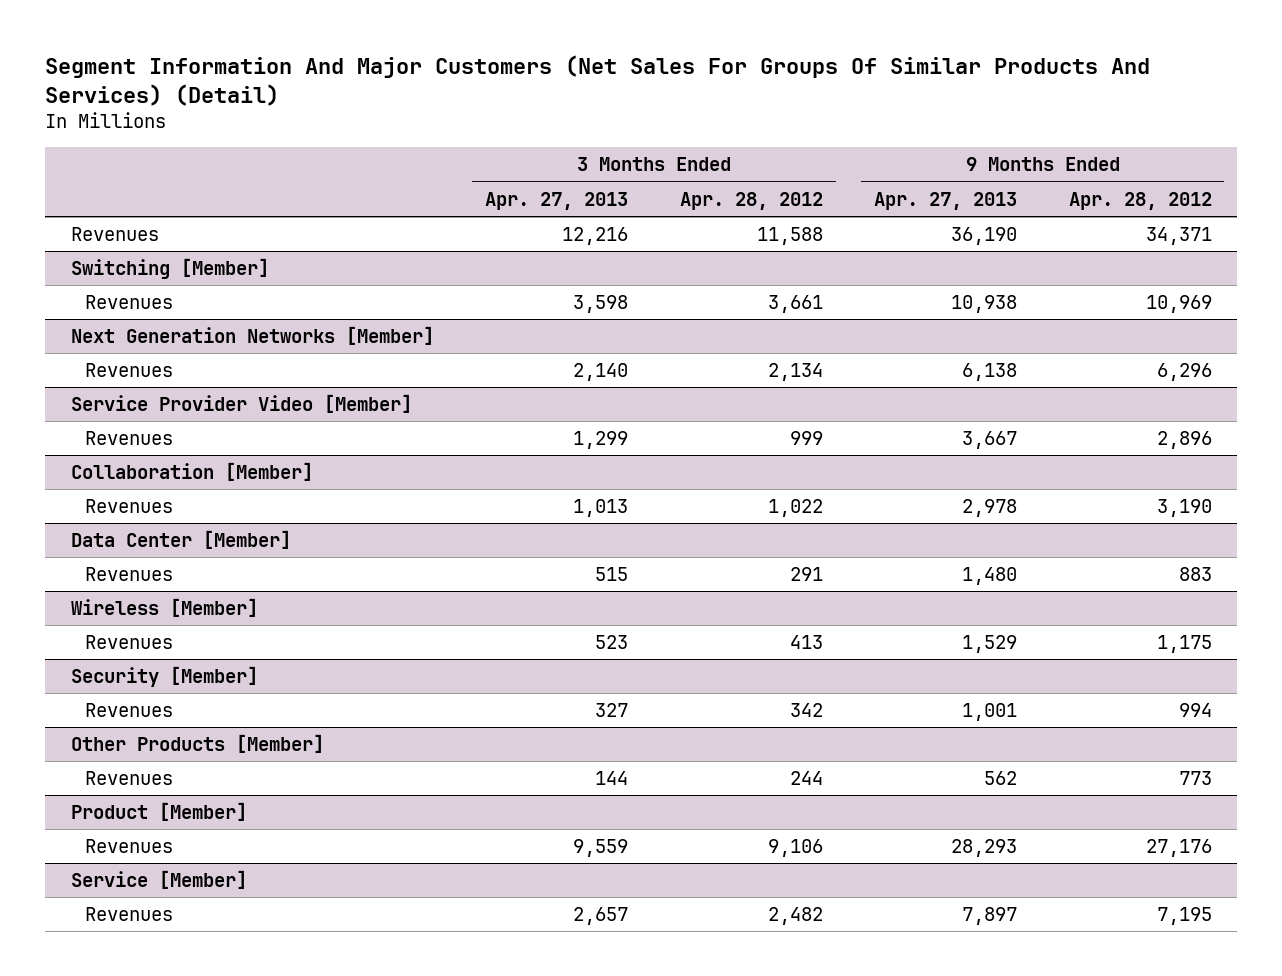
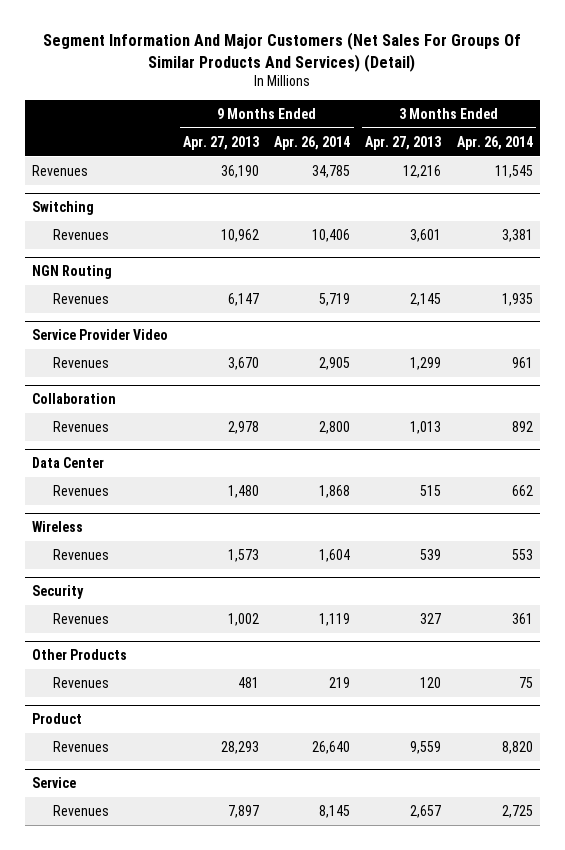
- | 3 Months Ended Apr. 27, 2013 | 3 Months Ended Apr. 28, 2012 | 9 Months Ended Apr. 27, 2013 | 9 Months Ended Apr. 28, 2012
+ | 9 Months Ended Apr. 27, 2013 | 9 Months Ended Apr. 26, 2014 | 3 Months Ended Apr. 27, 2013 | 3 Months Ended Apr. 26, 2014
- Switching [Member]
- Revenues | 3,598 | 3,661 | 10,938 | 10,969
- Next Generation Networks [Member]
- Revenues | 2,140 | 2,134 | 6,138 | 6,296
- Service Provider Video [Member]
- Revenues | 1,299 | 999 | 3,667 | 2,896
- Collaboration [Member]
+ Switching
+ Revenues | 10,962 | 10,406 | 3,601 | 3,381
+ NGN Routing
+ Revenues | 6,147 | 5,719 | 2,145 | 1,935
+ Service Provider Video
+ Revenues | 3,670 | 2,905 | 1,299 | 961
+ Collaboration
- Data Center [Member]
+ Data Center
- Wireless [Member]
- Revenues | 523 | 413 | 1,529 | 1,175
- Security [Member]
- Revenues | 327 | 342 | 1,001 | 994
- Other Products [Member]
- Revenues | 144 | 244 | 562 | 773
- Product [Member]
+ Wireless
+ Revenues | 1,573 | 1,604 | 539 | 553
+ Security
+ Revenues | 1,002 | 1,119 | 327 | 361
+ Other Products
+ Revenues | 481 | 219 | 120 | 75
+ Product
- Service [Member]
+ Service

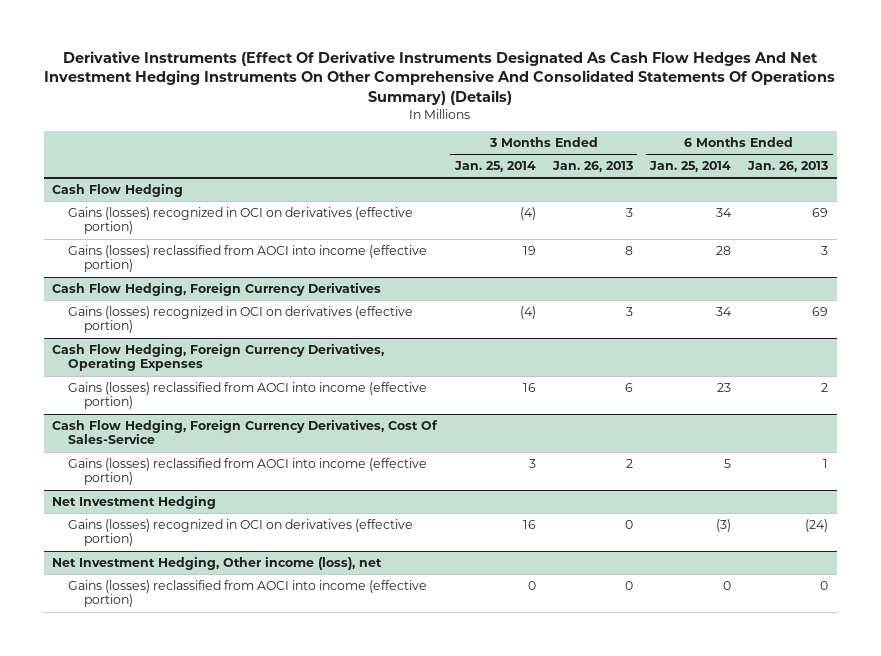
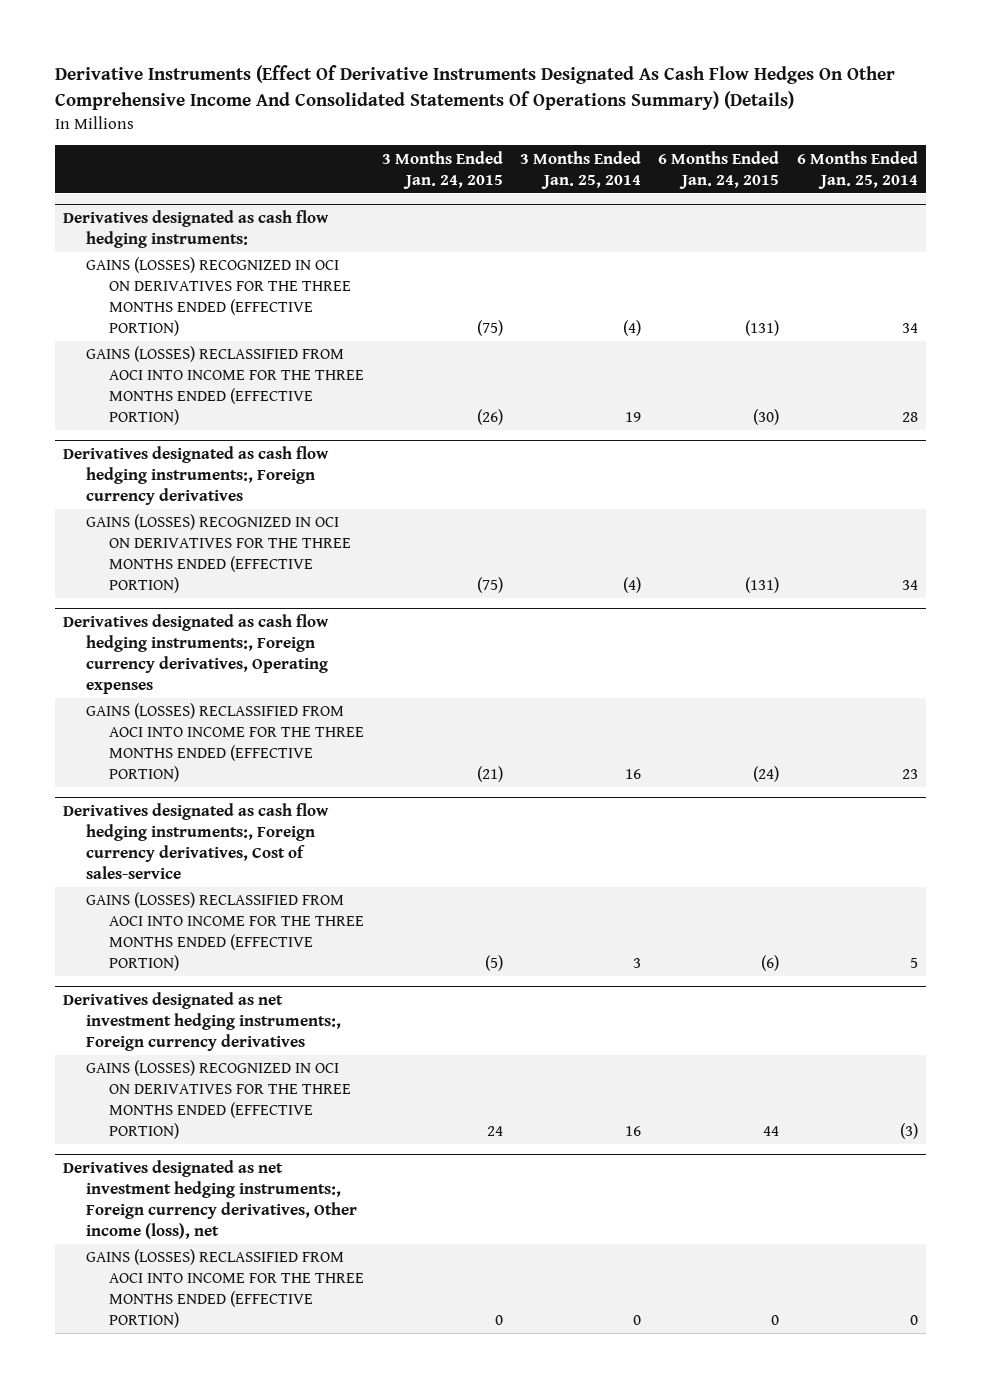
- Derivative Instruments (Effect Of Derivative Instruments Designated As Cash Flow Hedges And Net Investment Hedging Instruments On Other Comprehensive And Consolidated Statements Of Operations Summary) (Details)
+ Derivative Instruments (Effect Of Derivative Instruments Designated As Cash Flow Hedges On Other Comprehensive Income And Consolidated Statements Of Operations Summary) (Details)
- | 3 Months Ended Jan. 25, 2014 | 3 Months Ended Jan. 26, 2013 | 6 Months Ended Jan. 25, 2014 | 6 Months Ended Jan. 26, 2013
+ | 3 Months Ended Jan. 24, 2015 | 3 Months Ended Jan. 25, 2014 | 6 Months Ended Jan. 24, 2015 | 6 Months Ended Jan. 25, 2014
- Cash Flow Hedging
- Gains (losses) recognized in OCI on derivatives (effective portion) | (4) | 3 | 34 | 69
- Gains (losses) reclassified from AOCI into income (effective portion) | 19 | 8 | 28 | 3
- Cash Flow Hedging, Foreign Currency Derivatives
- Gains (losses) recognized in OCI on derivatives (effective portion) | (4) | 3 | 34 | 69
- Cash Flow Hedging, Foreign Currency Derivatives, Operating Expenses
- Gains (losses) reclassified from AOCI into income (effective portion) | 16 | 6 | 23 | 2
- Cash Flow Hedging, Foreign Currency Derivatives, Cost Of Sales-Service
- Gains (losses) reclassified from AOCI into income (effective portion) | 3 | 2 | 5 | 1
- Net Investment Hedging
- Gains (losses) recognized in OCI on derivatives (effective portion) | 16 | 0 | (3) | (24)
- Net Investment Hedging, Other income (loss), net
- Gains (losses) reclassified from AOCI into income (effective portion) | 0 | 0 | 0 | 0
+ Derivatives designated as cash flow hedging instruments:
+ GAINS (LOSSES) RECOGNIZED IN OCI ON DERIVATIVES FOR THE THREE MONTHS ENDED (EFFECTIVE PORTION) | (75) | (4) | (131) | 34
+ GAINS (LOSSES) RECLASSIFIED FROM AOCI INTO INCOME FOR THE THREE MONTHS ENDED (EFFECTIVE PORTION) | (26) | 19 | (30) | 28
+ Derivatives designated as cash flow hedging instruments:, Foreign currency derivatives
+ GAINS (LOSSES) RECOGNIZED IN OCI ON DERIVATIVES FOR THE THREE MONTHS ENDED (EFFECTIVE PORTION) | (75) | (4) | (131) | 34
+ Derivatives designated as cash flow hedging instruments:, Foreign currency derivatives, Operating expenses
+ GAINS (LOSSES) RECLASSIFIED FROM AOCI INTO INCOME FOR THE THREE MONTHS ENDED (EFFECTIVE PORTION) | (21) | 16 | (24) | 23
+ Derivatives designated as cash flow hedging instruments:, Foreign currency derivatives, Cost of sales-service
+ GAINS (LOSSES) RECLASSIFIED FROM AOCI INTO INCOME FOR THE THREE MONTHS ENDED (EFFECTIVE PORTION) | (5) | 3 | (6) | 5
+ Derivatives designated as net investment hedging instruments:, Foreign currency derivatives
+ GAINS (LOSSES) RECOGNIZED IN OCI ON DERIVATIVES FOR THE THREE MONTHS ENDED (EFFECTIVE PORTION) | 24 | 16 | 44 | (3)
+ Derivatives designated as net investment hedging instruments:, Foreign currency derivatives, Other income (loss), net
+ GAINS (LOSSES) RECLASSIFIED FROM AOCI INTO INCOME FOR THE THREE MONTHS ENDED (EFFECTIVE PORTION) | 0 | 0 | 0 | 0

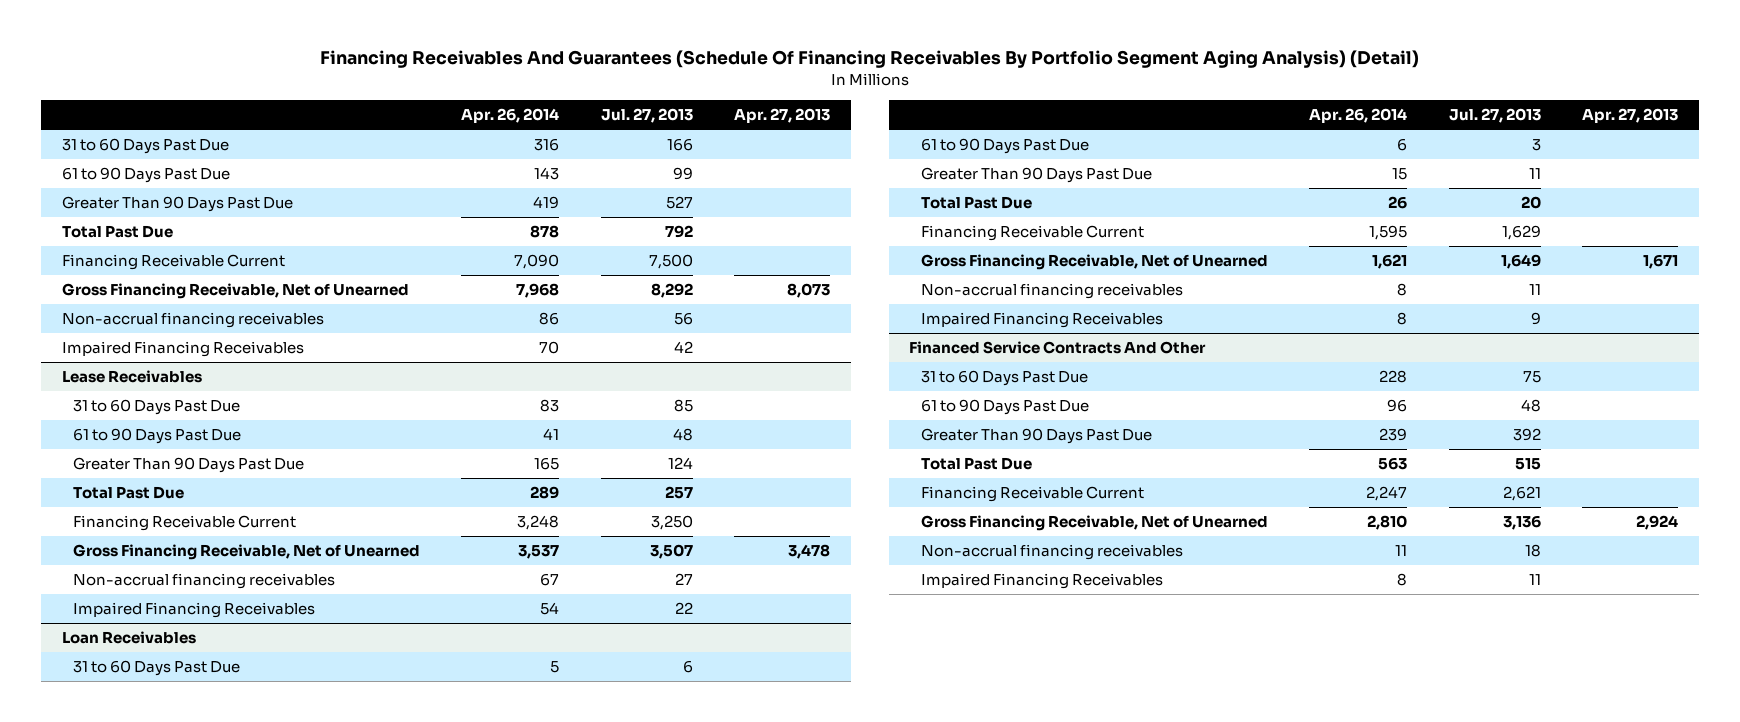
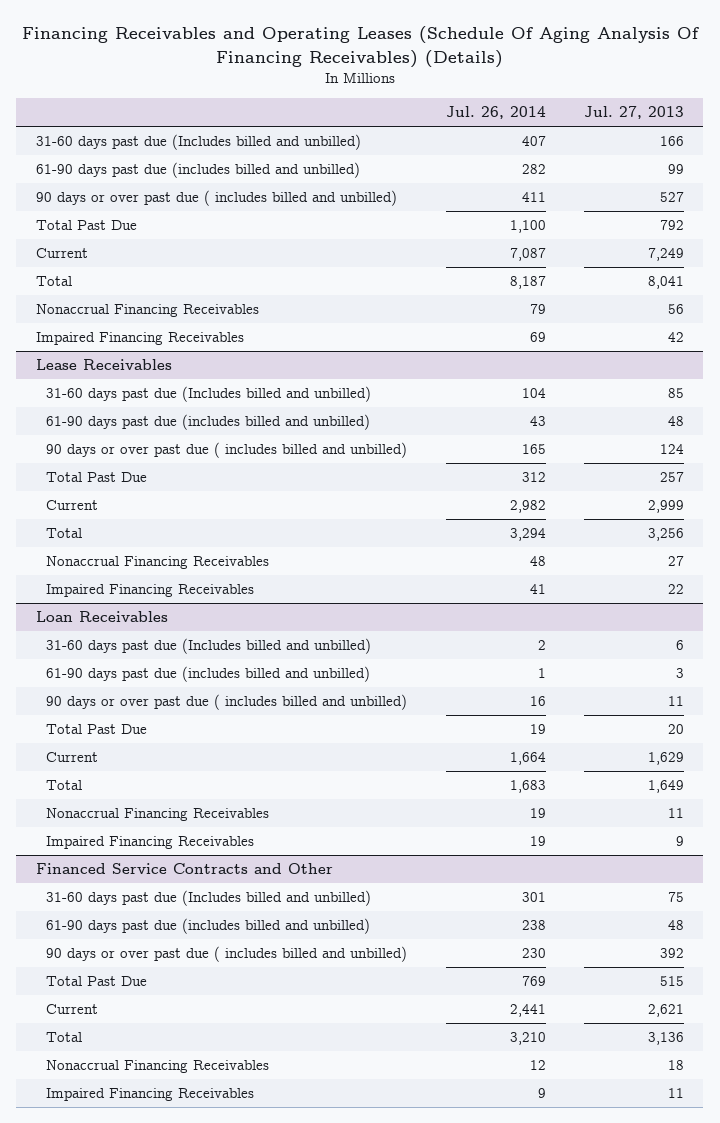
- Financing Receivables And Guarantees (Schedule Of Financing Receivables By Portfolio Segment Aging Analysis) (Detail)
+ Financing Receivables and Operating Leases (Schedule Of Aging Analysis Of Financing Receivables) (Details)
- | Apr. 26, 2014 | Jul. 27, 2013 | Apr. 27, 2013
+ | Jul. 26, 2014 | Jul. 27, 2013
- 31 to 60 Days Past Due | 316 | 166 |
- 61 to 90 Days Past Due | 143 | 99 |
- Greater Than 90 Days Past Due | 419 | 527 |
+ 31-60 days past due (Includes billed and unbilled) | 407 | 166
+ 61-90 days past due (includes billed and unbilled) | 282 | 99
+ 90 days or over past due ( includes billed and unbilled) | 411 | 527
- Financing Receivable Current | 7,090 | 7,500 |
- Gross Financing Receivable, Net of Unearned | 7,968 | 8,292 | 8,073
- Non-accrual financing receivables | 86 | 56 |
+ Current | 7,087 | 7,249
+ Total | 8,187 | 8,041
+ Nonaccrual Financing Receivables | 79 | 56
@ Lease Receivables
- 31 to 60 Days Past Due | 83 | 85 |
- 61 to 90 Days Past Due | 41 | 48 |
- Greater Than 90 Days Past Due | 165 | 124 |
+ 31-60 days past due (Includes billed and unbilled) | 104 | 85
+ 61-90 days past due (includes billed and unbilled) | 43 | 48
+ 90 days or over past due ( includes billed and unbilled) | 165 | 124
- Financing Receivable Current | 3,248 | 3,250 |
- Gross Financing Receivable, Net of Unearned | 3,537 | 3,507 | 3,478
- Non-accrual financing receivables | 67 | 27 |
+ Current | 2,982 | 2,999
+ Total | 3,294 | 3,256
+ Nonaccrual Financing Receivables | 48 | 27
@ Loan Receivables
- 31 to 60 Days Past Due | 5 | 6 |
- 61 to 90 Days Past Due | 6 | 3 |
- Greater Than 90 Days Past Due | 15 | 11 |
+ 31-60 days past due (Includes billed and unbilled) | 2 | 6
+ 61-90 days past due (includes billed and unbilled) | 1 | 3
+ 90 days or over past due ( includes billed and unbilled) | 16 | 11
- Financing Receivable Current | 1,595 | 1,629 |
- Gross Financing Receivable, Net of Unearned | 1,621 | 1,649 | 1,671
- Non-accrual financing receivables | 8 | 11 |
+ Current | 1,664 | 1,629
+ Total | 1,683 | 1,649
+ Nonaccrual Financing Receivables | 19 | 11
- Financed Service Contracts And Other
- 31 to 60 Days Past Due | 228 | 75 |
- 61 to 90 Days Past Due | 96 | 48 |
- Greater Than 90 Days Past Due | 239 | 392 |
+ Financed Service Contracts and Other
+ 31-60 days past due (Includes billed and unbilled) | 301 | 75
+ 61-90 days past due (includes billed and unbilled) | 238 | 48
+ 90 days or over past due ( includes billed and unbilled) | 230 | 392
- Financing Receivable Current | 2,247 | 2,621 |
- Gross Financing Receivable, Net of Unearned | 2,810 | 3,136 | 2,924
- Non-accrual financing receivables | 11 | 18 |
+ Current | 2,441 | 2,621
+ Total | 3,210 | 3,136
+ Nonaccrual Financing Receivables | 12 | 18

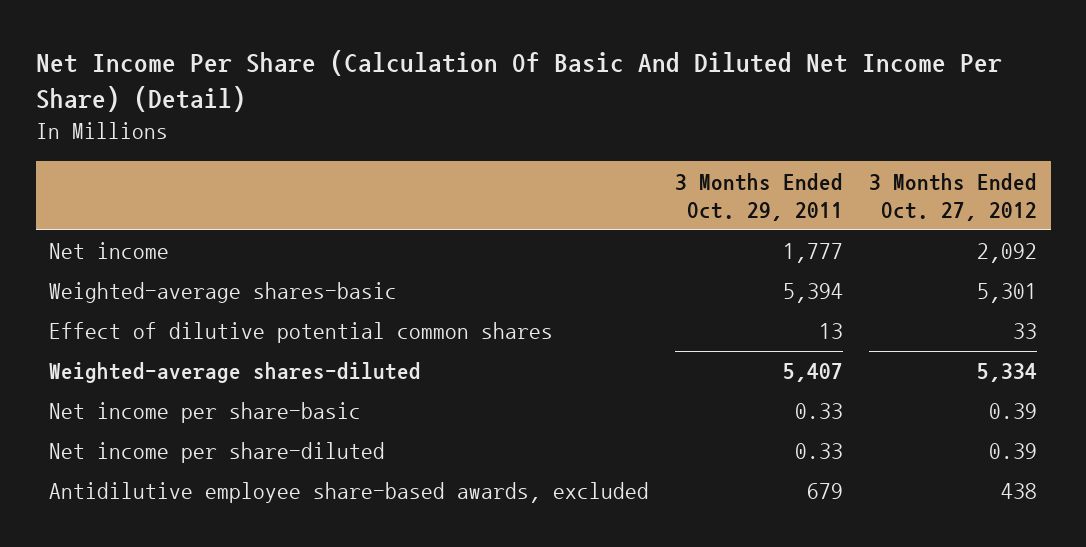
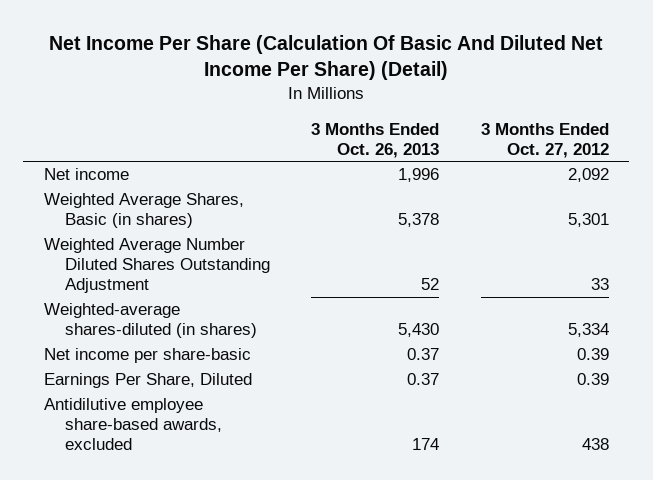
- | 3 Months Ended Oct. 29, 2011 | 3 Months Ended Oct. 27, 2012
+ | 3 Months Ended Oct. 26, 2013 | 3 Months Ended Oct. 27, 2012
- Weighted-average shares-basic | 5,394 | 5,301
- Effect of dilutive potential common shares | 13 | 33
- Weighted-average shares-diluted | 5,407 | 5,334
+ Weighted Average Shares, Basic (in shares) | 5,378 | 5,301
+ Weighted Average Number Diluted Shares Outstanding Adjustment | 52 | 33
+ Weighted-average shares-diluted (in shares) | 5,430 | 5,334
- Net income per share-diluted | 0.33 | 0.39
+ Earnings Per Share, Diluted | 0.37 | 0.39

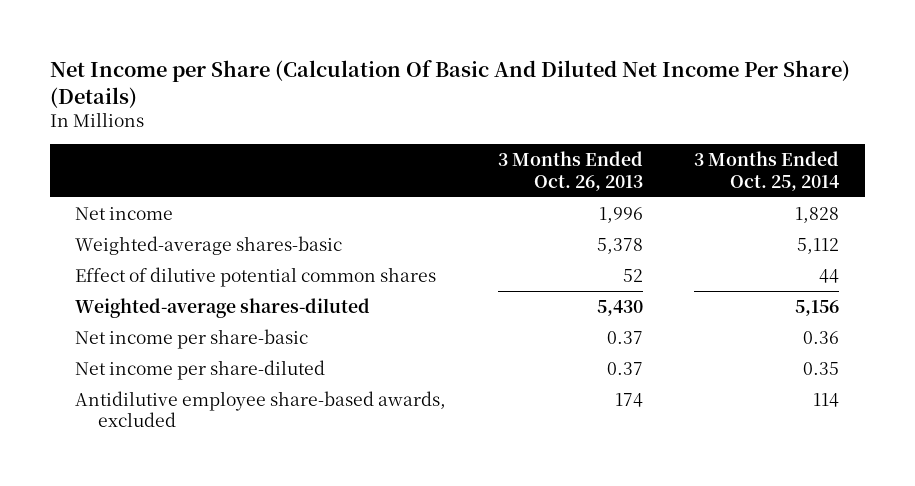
- Net Income Per Share (Calculation Of Basic And Diluted Net Income Per Share) (Detail)
+ Net Income per Share (Calculation Of Basic And Diluted Net Income Per Share) (Details)
- | 3 Months Ended Oct. 26, 2013 | 3 Months Ended Oct. 27, 2012
+ | 3 Months Ended Oct. 26, 2013 | 3 Months Ended Oct. 25, 2014
- Weighted Average Shares, Basic (in shares) | 5,378 | 5,301
- Weighted Average Number Diluted Shares Outstanding Adjustment | 52 | 33
- Weighted-average shares-diluted (in shares) | 5,430 | 5,334
+ Weighted-average shares-basic | 5,378 | 5,112
+ Effect of dilutive potential common shares | 52 | 44
+ Weighted-average shares-diluted | 5,430 | 5,156
- Earnings Per Share, Diluted | 0.37 | 0.39
+ Net income per share-diluted | 0.37 | 0.35

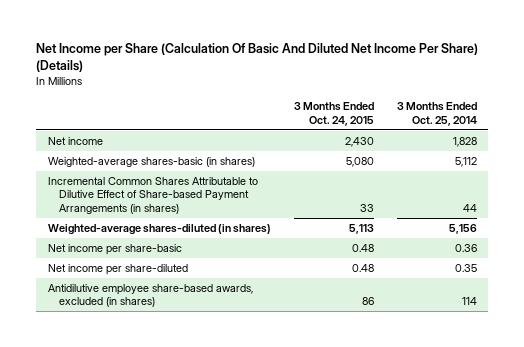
- | 3 Months Ended Oct. 26, 2013 | 3 Months Ended Oct. 25, 2014
+ | 3 Months Ended Oct. 24, 2015 | 3 Months Ended Oct. 25, 2014
- Weighted-average shares-basic | 5,378 | 5,112
- Effect of dilutive potential common shares | 52 | 44
- Weighted-average shares-diluted | 5,430 | 5,156
+ Weighted-average shares-basic (in shares) | 5,080 | 5,112
+ Incremental Common Shares Attributable to Dilutive Effect of Share-based Payment Arrangements (in shares) | 33 | 44
+ Weighted-average shares-diluted (in shares) | 5,113 | 5,156
- Antidilutive employee share-based awards, excluded | 174 | 114
+ Antidilutive employee share-based awards, excluded (in shares) | 86 | 114

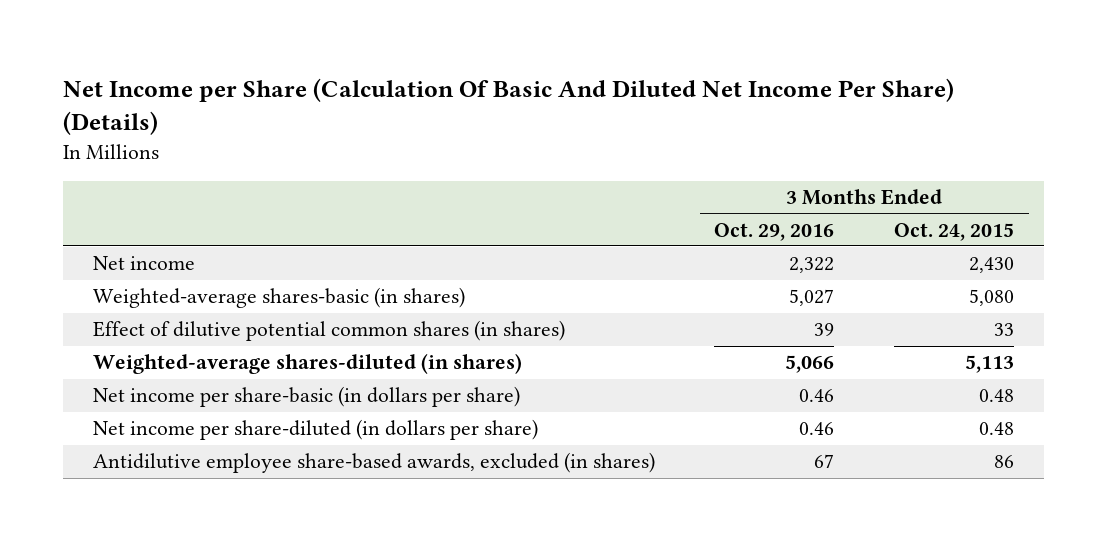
- | 3 Months Ended Oct. 24, 2015 | 3 Months Ended Oct. 25, 2014
+ | 3 Months Ended Oct. 29, 2016 | 3 Months Ended Oct. 24, 2015
- Incremental Common Shares Attributable to Dilutive Effect of Share-based Payment Arrangements (in shares) | 33 | 44
+ Effect of dilutive potential common shares (in shares) | 39 | 33
- Net income per share-basic | 0.48 | 0.36
- Net income per share-diluted | 0.48 | 0.35
+ Net income per share-basic (in dollars per share) | 0.46 | 0.48
+ Net income per share-diluted (in dollars per share) | 0.46 | 0.48

